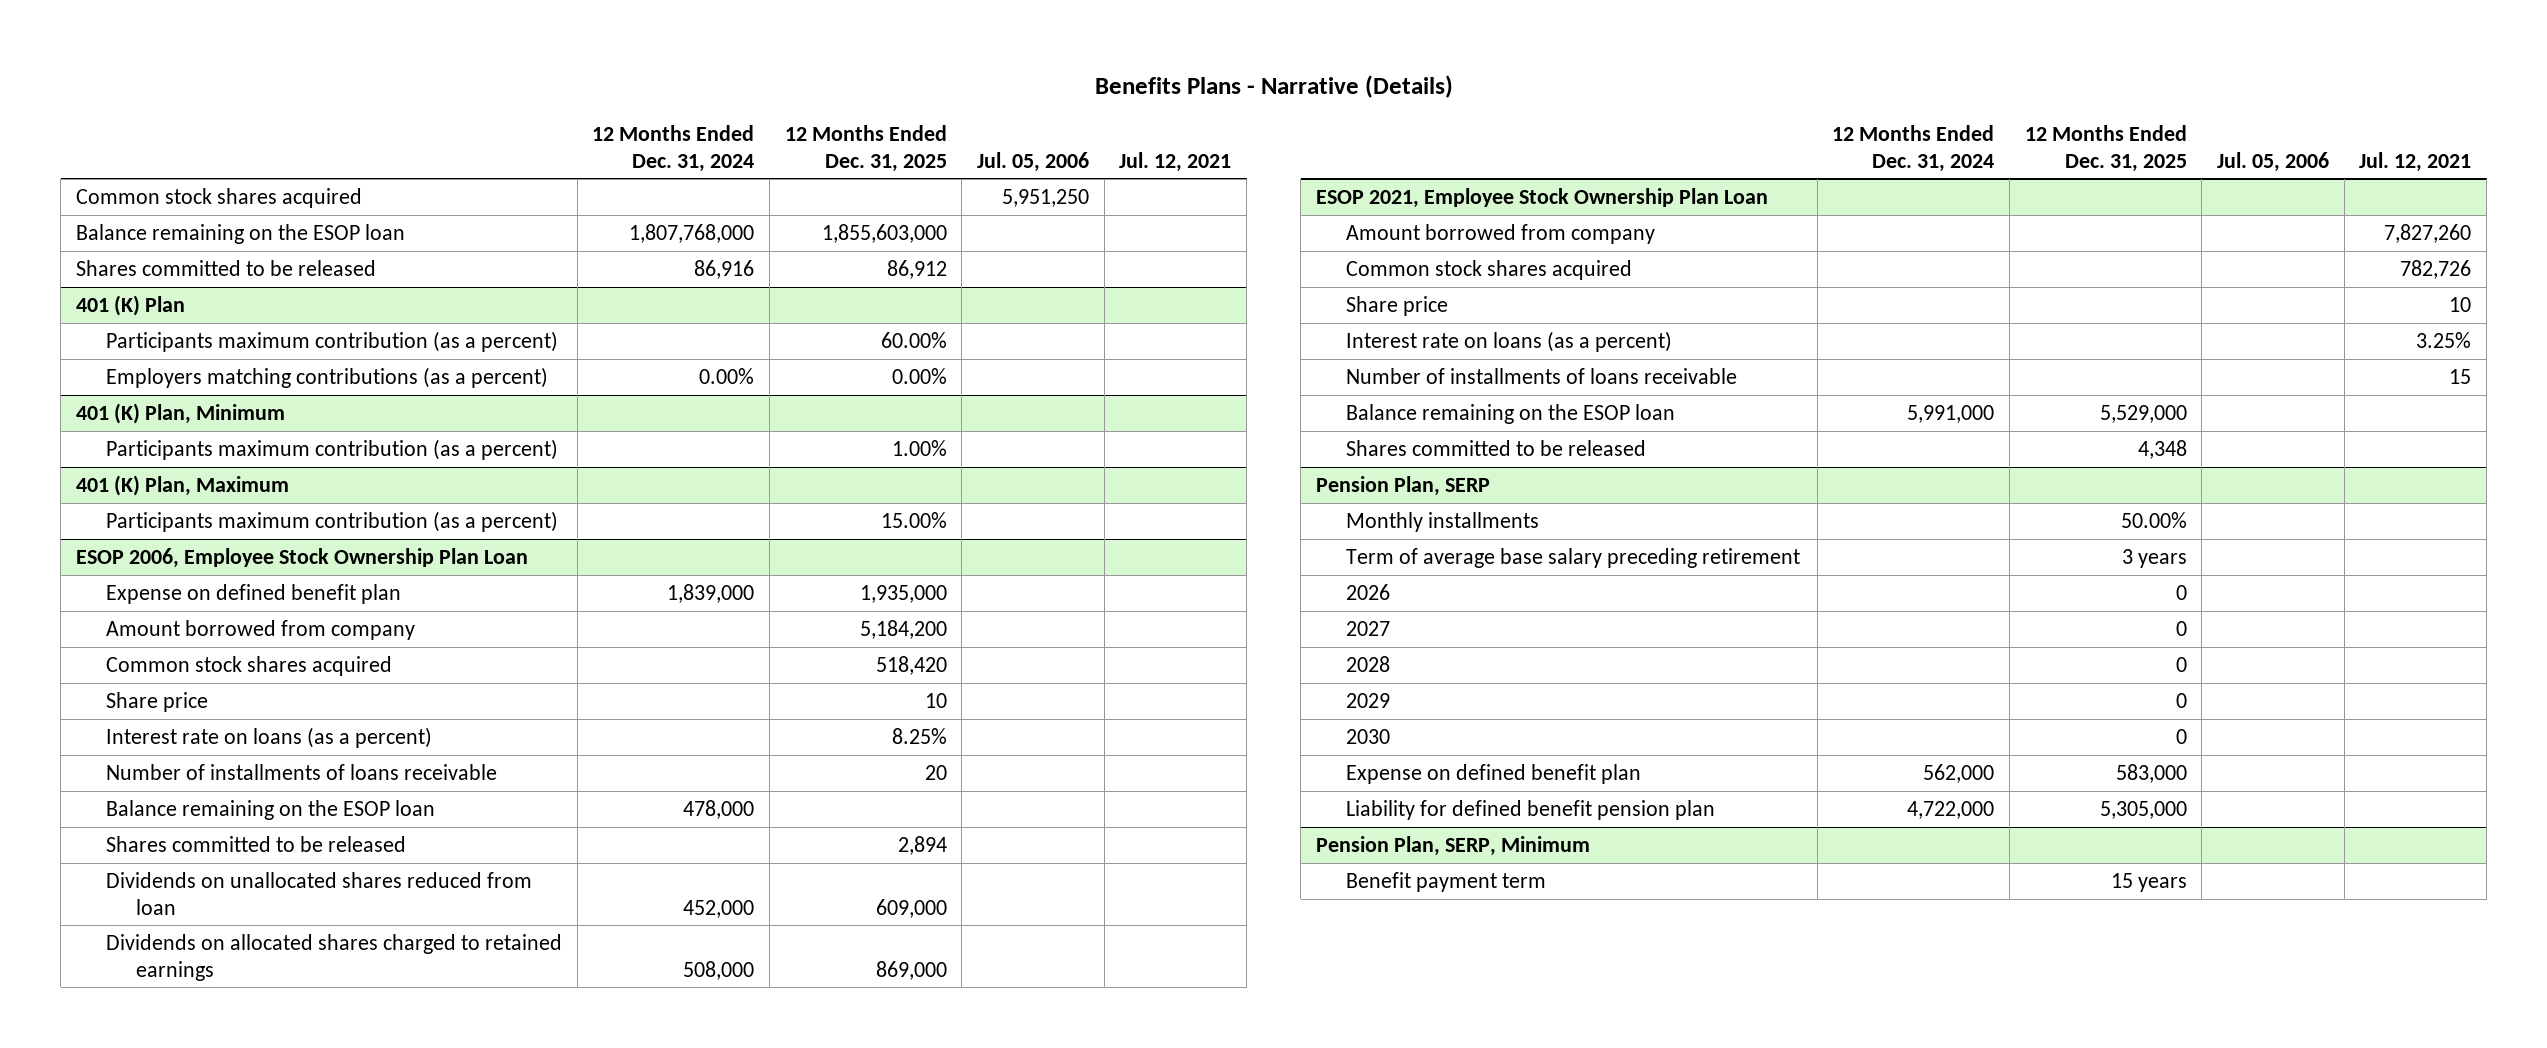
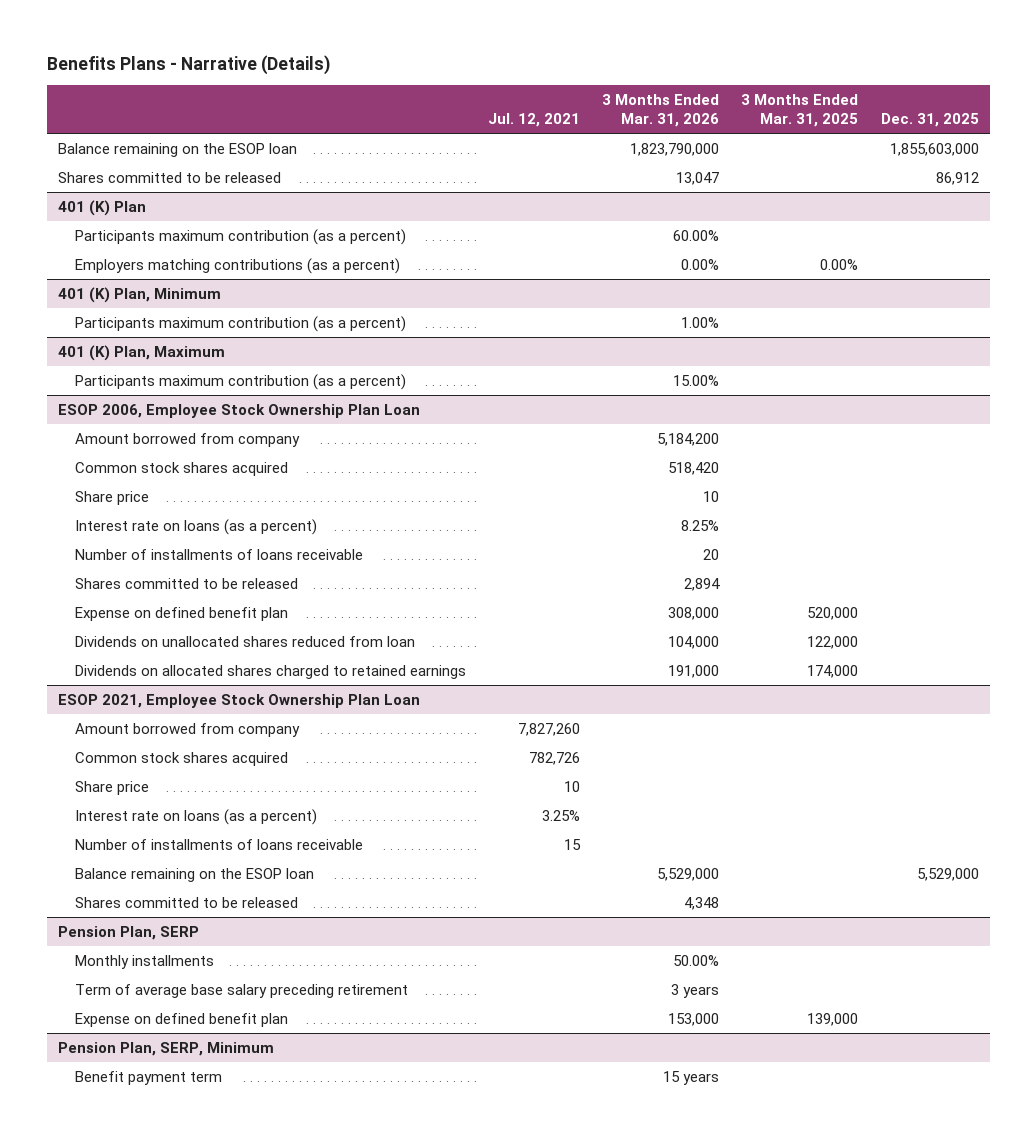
- | 12 Months Ended Dec. 31, 2024 | 12 Months Ended Dec. 31, 2025 | Jul. 05, 2006 | Jul. 12, 2021
+ | Jul. 12, 2021 | 3 Months Ended Mar. 31, 2026 | 3 Months Ended Mar. 31, 2025 | Dec. 31, 2025
- Common stock shares acquired | | | 5,951,250 |
@ ESOP 2006, Employee Stock Ownership Plan Loan
- Balance remaining on the ESOP loan | 478,000 | | |
moved down: Expense on defined benefit plan | | 308,000 | 520,000 |
@ Pension Plan, SERP
- 2026 | | 0 | |
- 2027 | | 0 | |
- 2028 | | 0 | |
- 2029 | | 0 | |
- 2030 | | 0 | |
- Liability for defined benefit pension plan | 4,722,000 | 5,305,000 | |

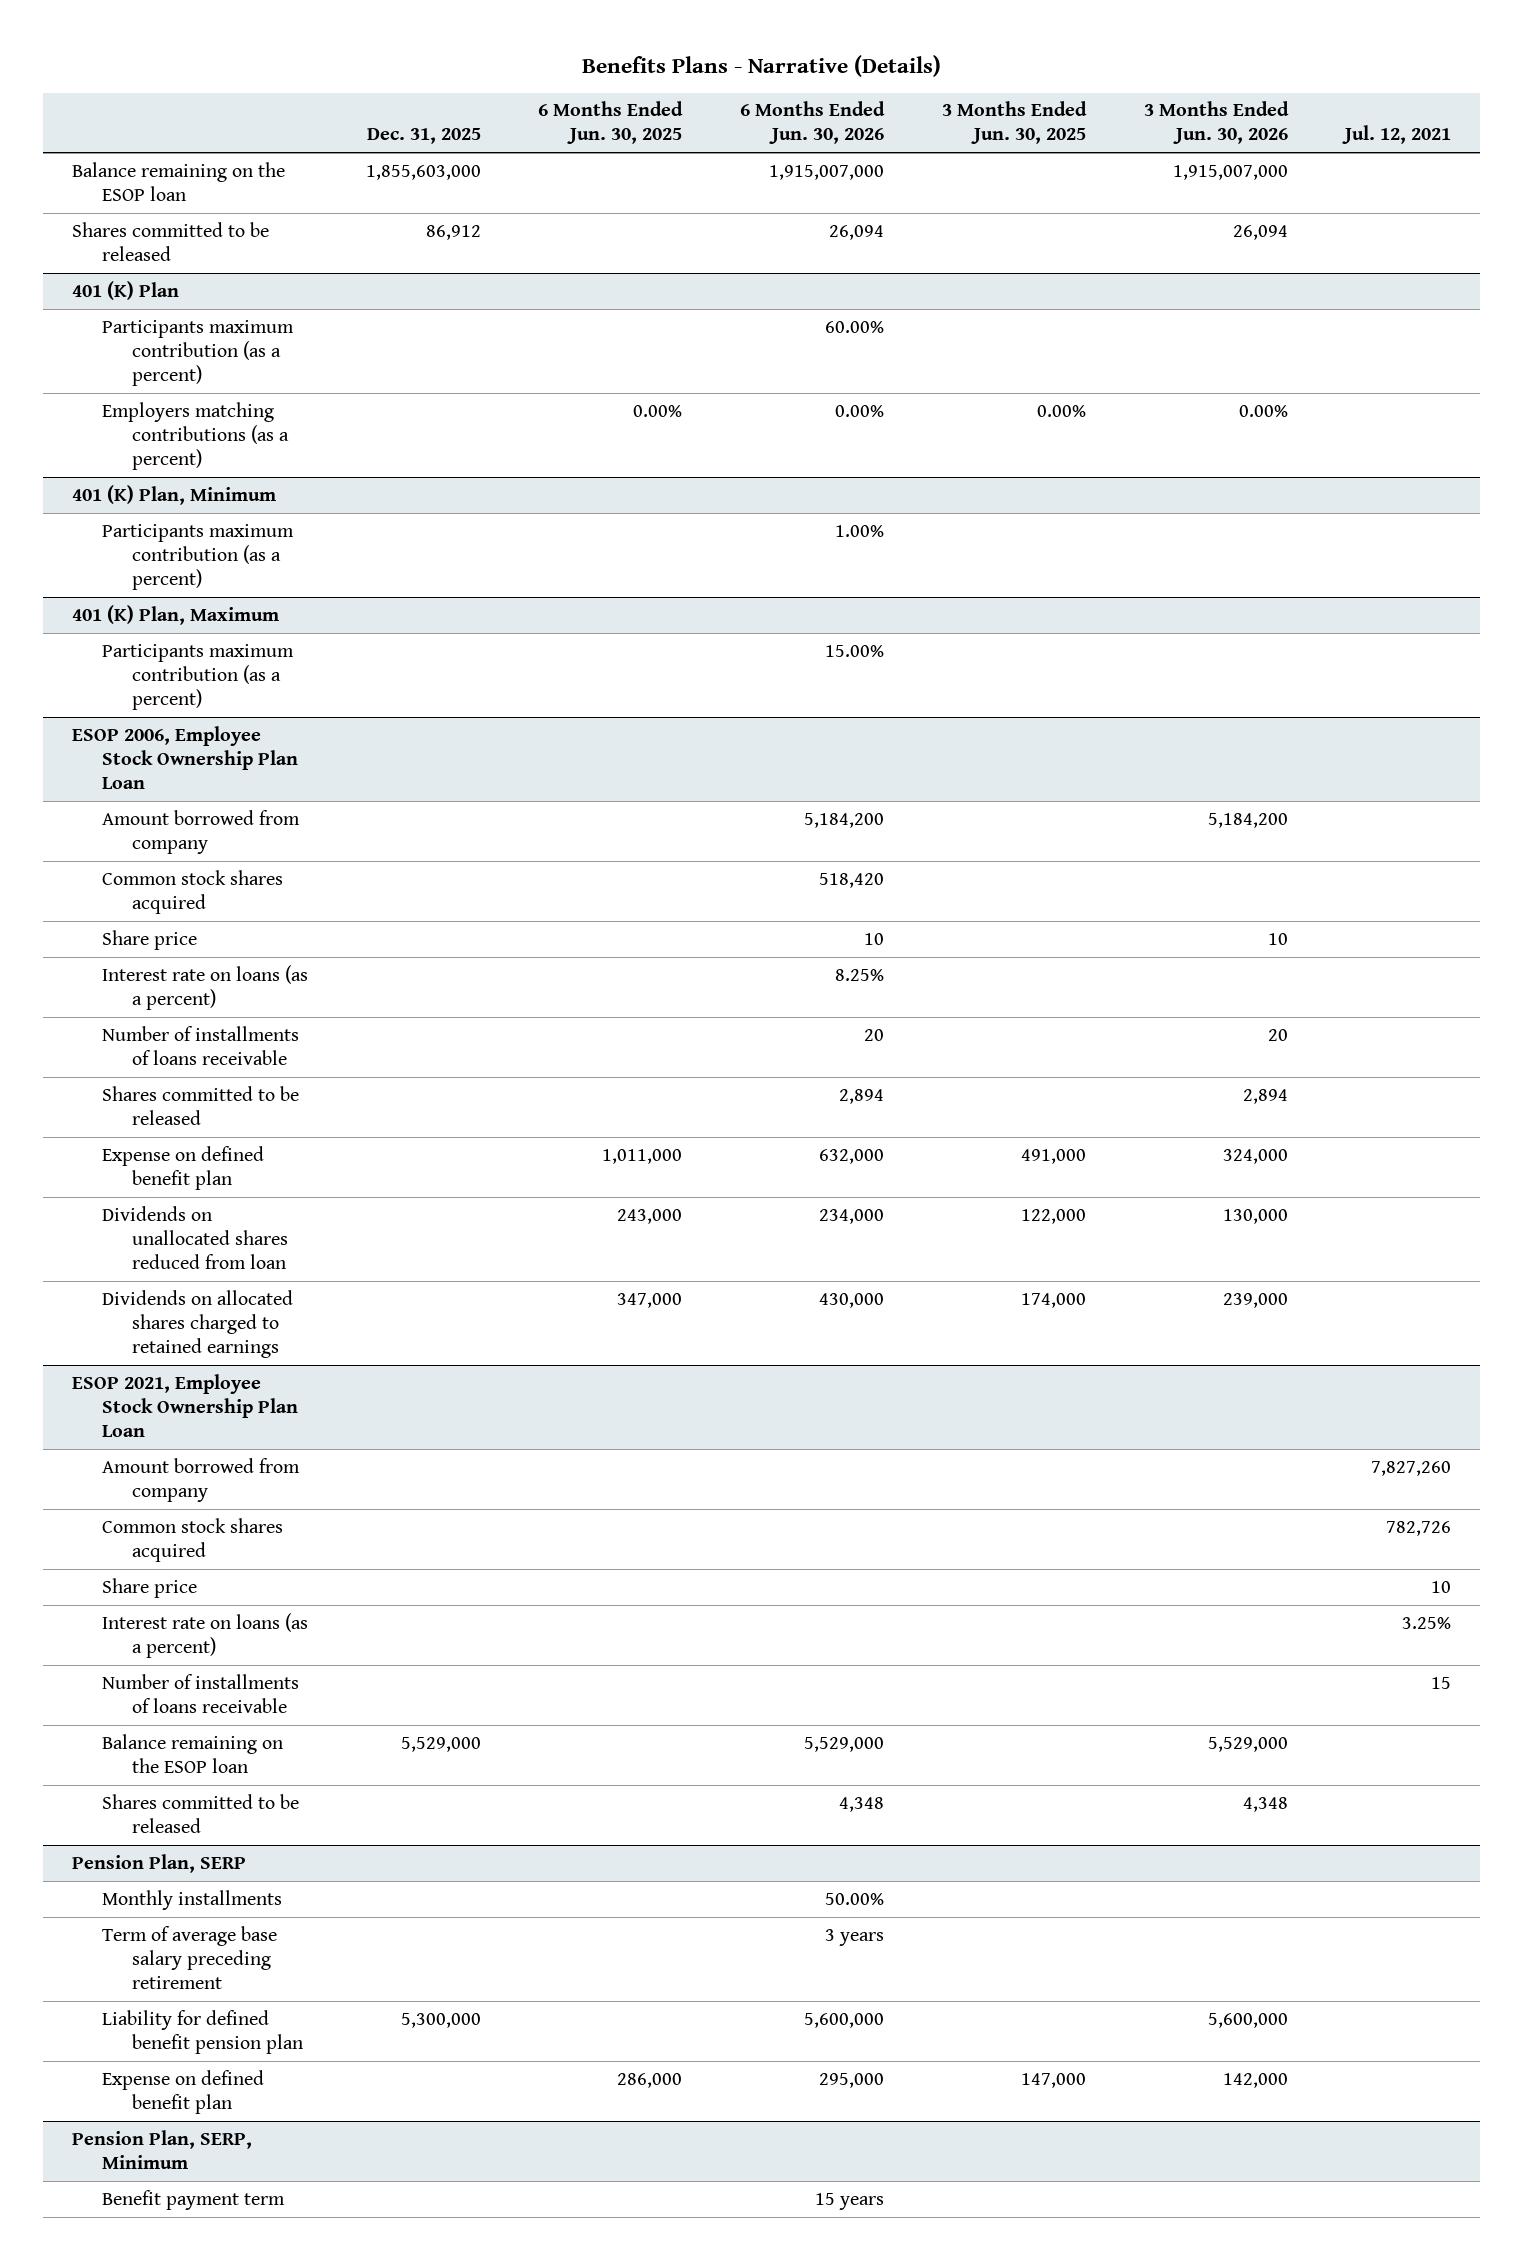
- | Jul. 12, 2021 | 3 Months Ended Mar. 31, 2026 | 3 Months Ended Mar. 31, 2025 | Dec. 31, 2025
+ | Dec. 31, 2025 | 6 Months Ended Jun. 30, 2025 | 6 Months Ended Jun. 30, 2026 | 3 Months Ended Jun. 30, 2025 | 3 Months Ended Jun. 30, 2026 | Jul. 12, 2021
@ Pension Plan, SERP
+ Liability for defined benefit pension plan | 5,300,000 | | 5,600,000 | | 5,600,000 |

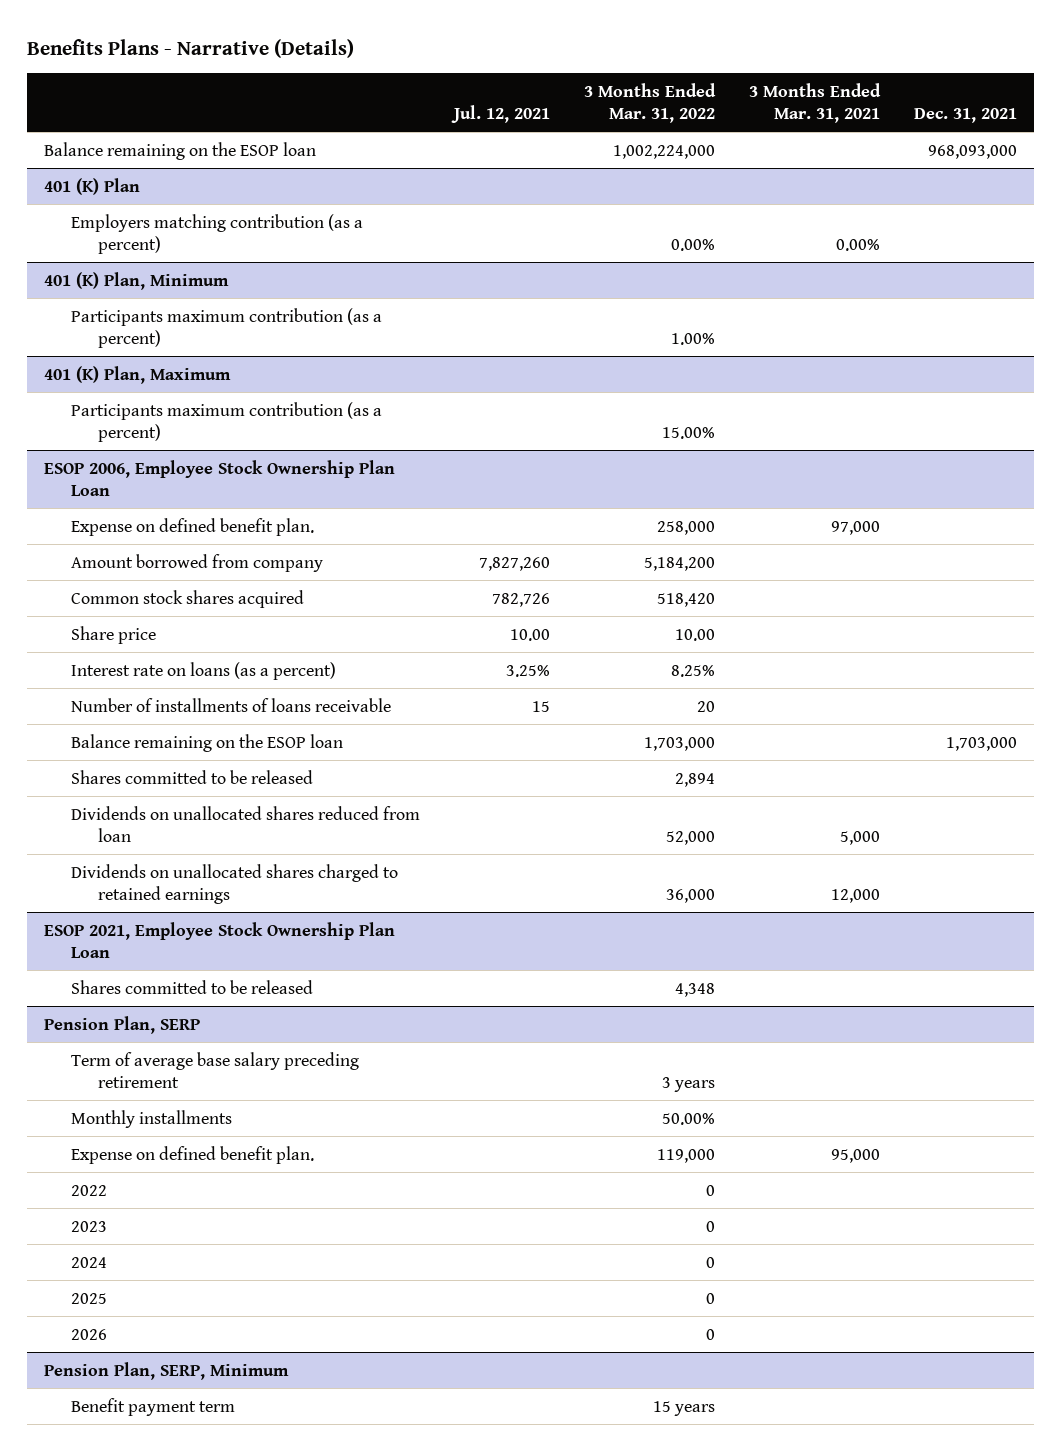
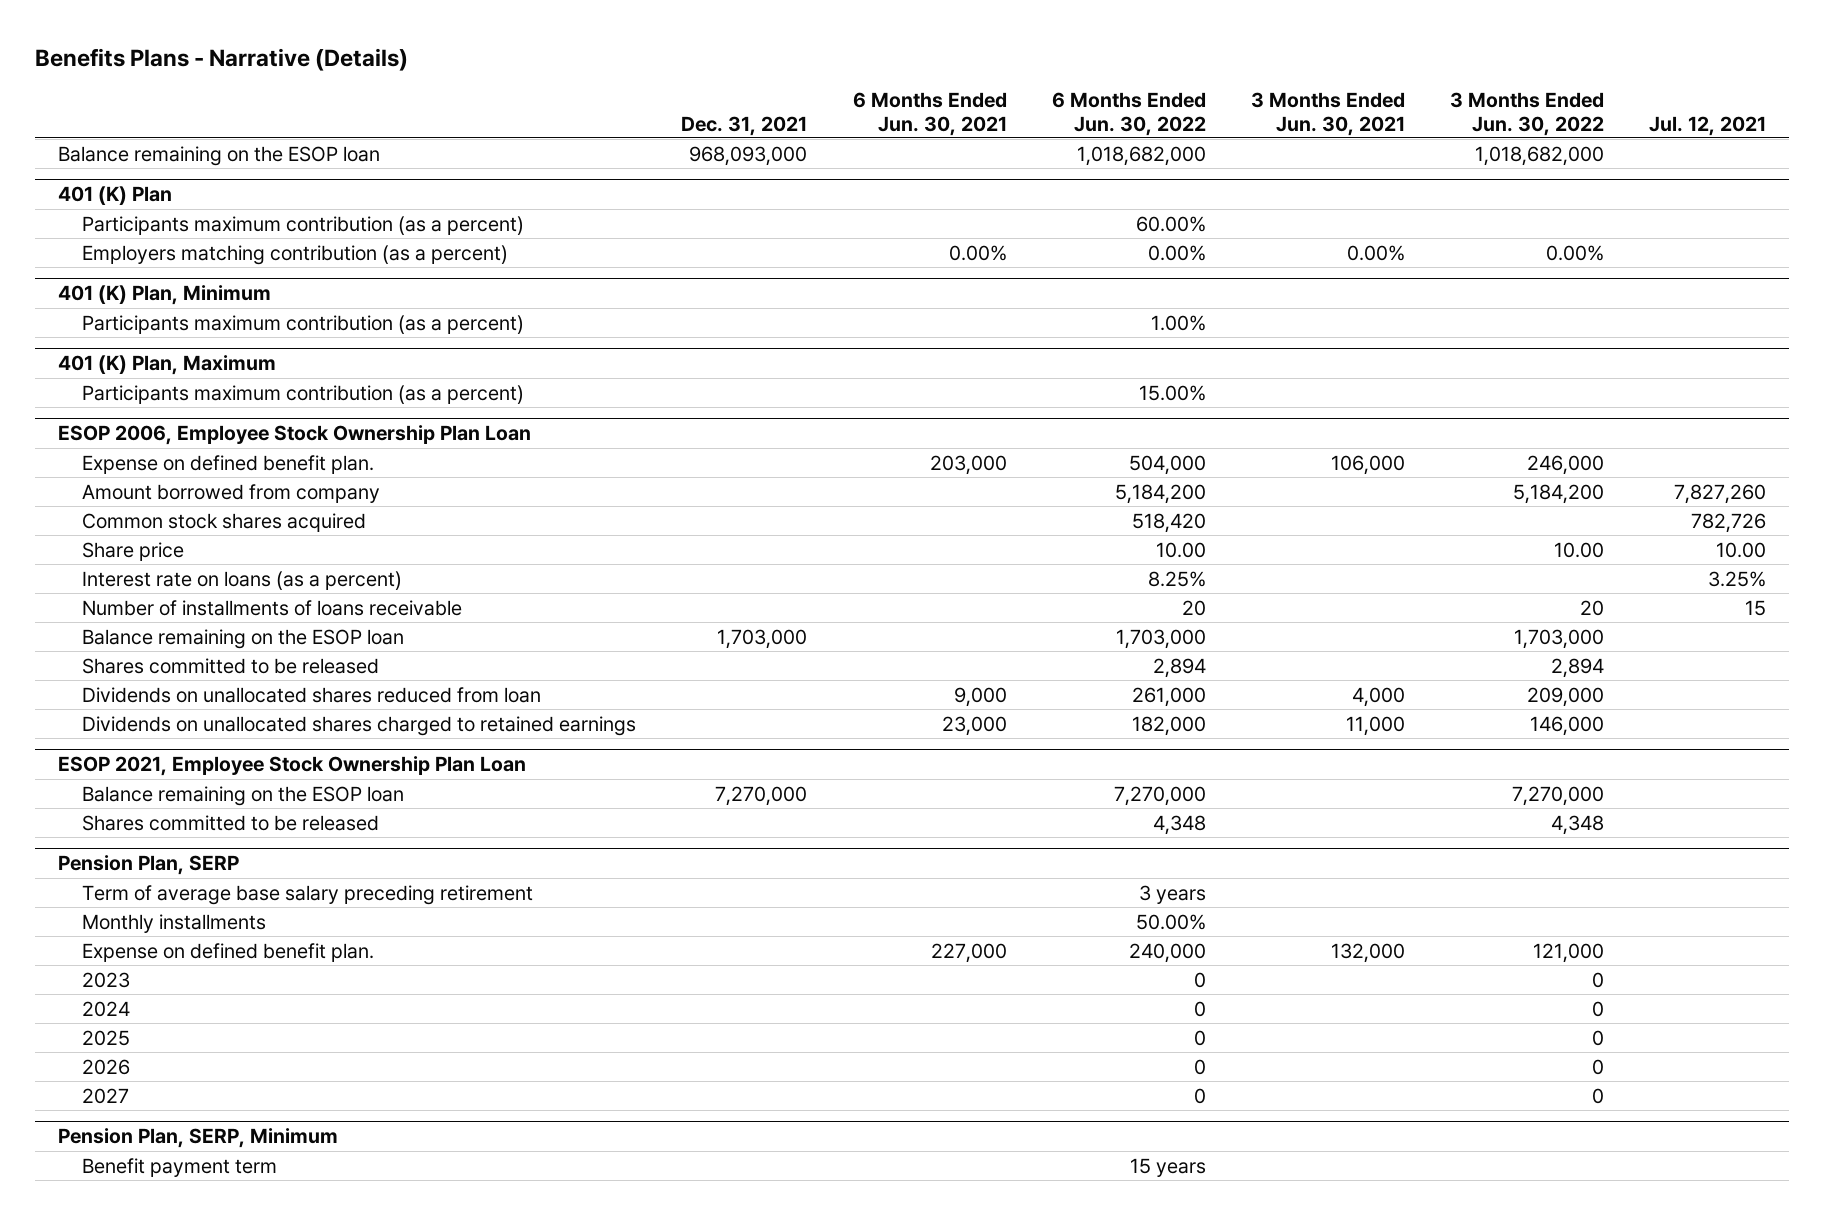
- | Jul. 12, 2021 | 3 Months Ended Mar. 31, 2022 | 3 Months Ended Mar. 31, 2021 | Dec. 31, 2021
+ | Dec. 31, 2021 | 6 Months Ended Jun. 30, 2021 | 6 Months Ended Jun. 30, 2022 | 3 Months Ended Jun. 30, 2021 | 3 Months Ended Jun. 30, 2022 | Jul. 12, 2021
@ 401 (K) Plan
+ Participants maximum contribution (as a percent) | | | 60.00% | | |
@ ESOP 2021, Employee Stock Ownership Plan Loan
+ Balance remaining on the ESOP loan | 7,270,000 | | 7,270,000 | | 7,270,000 |
@ Pension Plan, SERP
- 2022 | | 0 | |
+ 2027 | | | 0 | | 0 |

